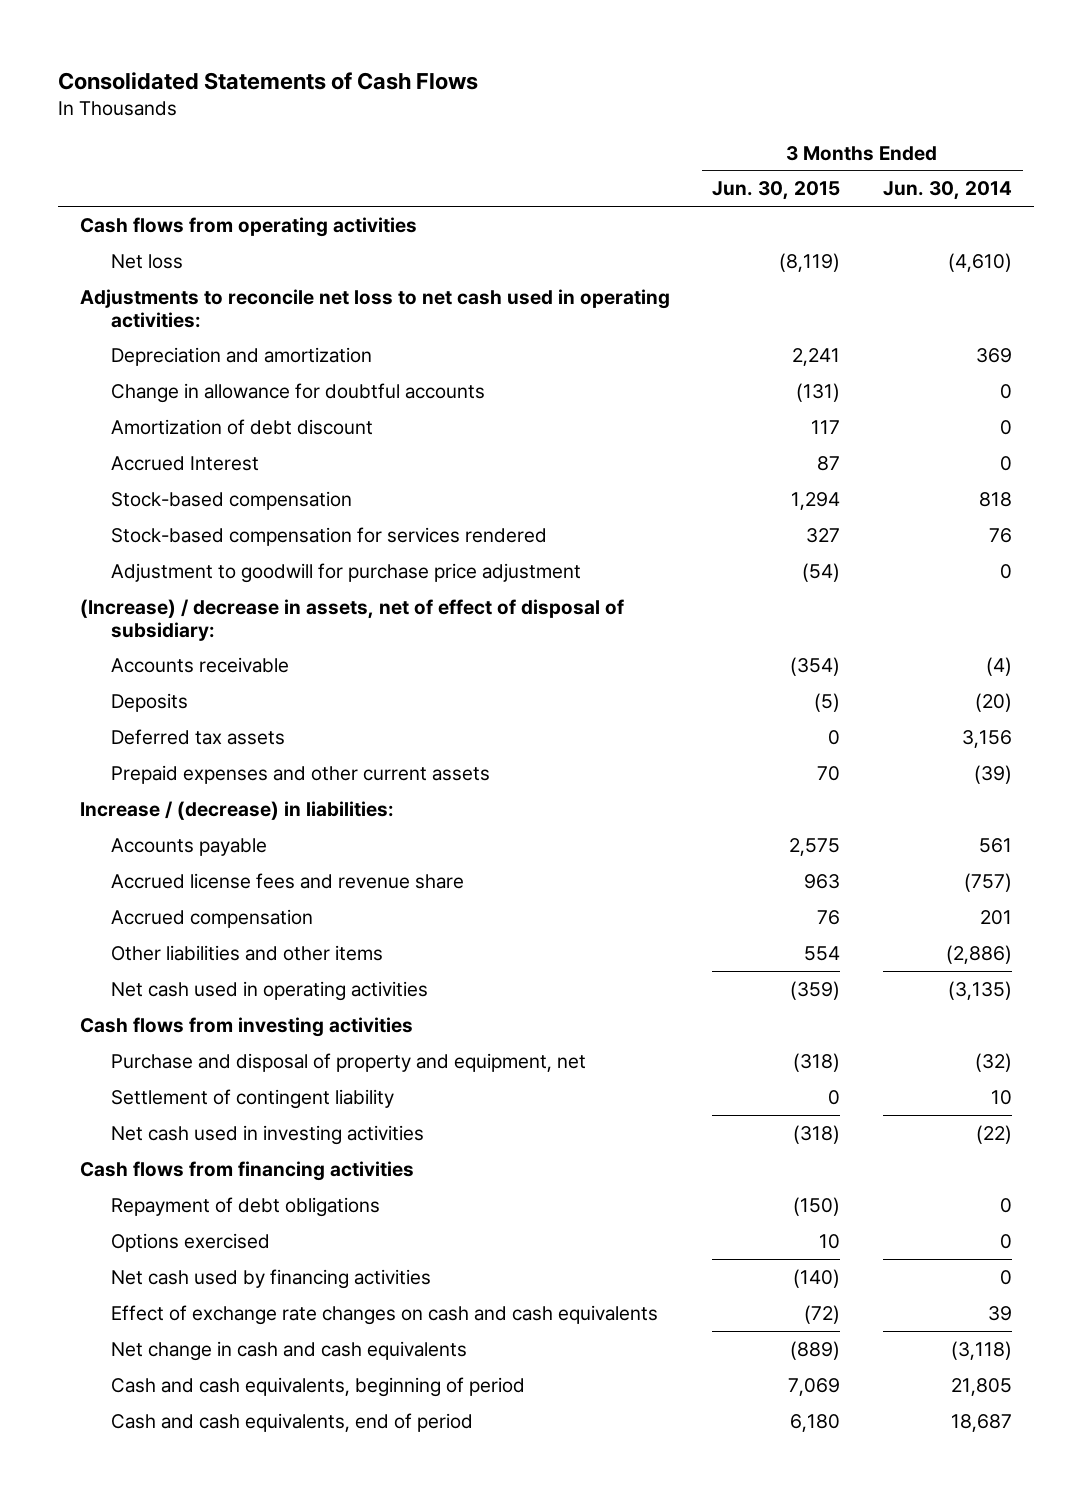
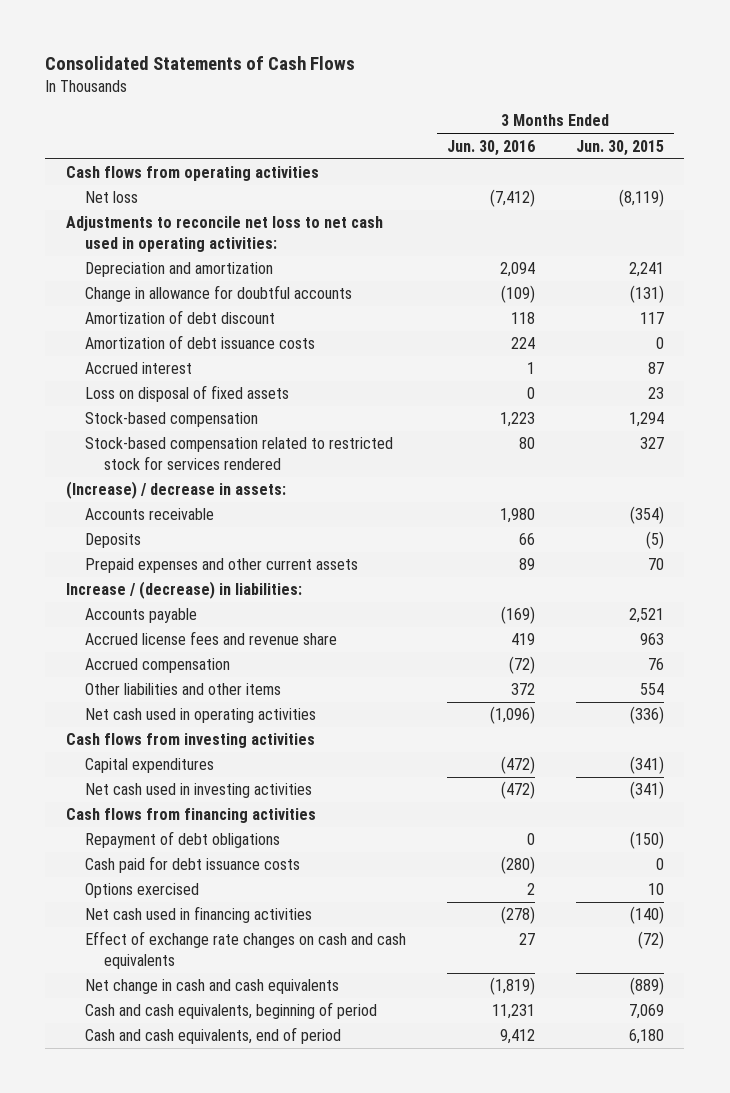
- | 3 Months Ended Jun. 30, 2015 | 3 Months Ended Jun. 30, 2014
+ | 3 Months Ended Jun. 30, 2016 | 3 Months Ended Jun. 30, 2015
- Accrued Interest | 87 | 0
+ Amortization of debt issuance costs | 224 | 0
+ Accrued interest | 1 | 87
+ Loss on disposal of fixed assets | 0 | 23
- Stock-based compensation for services rendered | 327 | 76
- Adjustment to goodwill for purchase price adjustment | (54) | 0
- (Increase) / decrease in assets, net of effect of disposal of subsidiary:
+ Stock-based compensation related to restricted stock for services rendered | 80 | 327
+ (Increase) / decrease in assets:
- Deferred tax assets | 0 | 3,156
- Accounts payable | 2,575 | 561
+ Accounts payable | (169) | 2,521
- Net cash used in operating activities | (359) | (3,135)
+ Net cash used in operating activities | (1,096) | (336)
- Purchase and disposal of property and equipment, net | (318) | (32)
- Settlement of contingent liability | 0 | 10
- Net cash used in investing activities | (318) | (22)
+ Capital expenditures | (472) | (341)
+ Net cash used in investing activities | (472) | (341)
+ Cash paid for debt issuance costs | (280) | 0
- Net cash used by financing activities | (140) | 0
+ Net cash used in financing activities | (278) | (140)

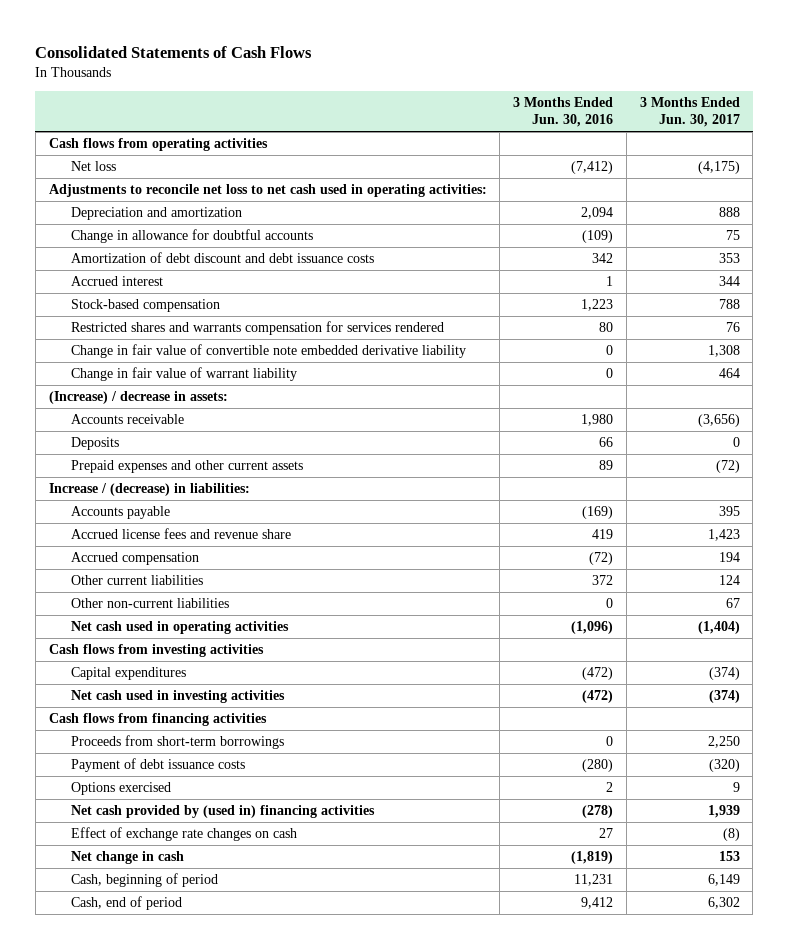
- | 3 Months Ended Jun. 30, 2016 | 3 Months Ended Jun. 30, 2015
+ | 3 Months Ended Jun. 30, 2016 | 3 Months Ended Jun. 30, 2017
- Amortization of debt discount | 118 | 117
- Amortization of debt issuance costs | 224 | 0
+ Amortization of debt discount and debt issuance costs | 342 | 353
- Loss on disposal of fixed assets | 0 | 23
- Stock-based compensation related to restricted stock for services rendered | 80 | 327
+ Restricted shares and warrants compensation for services rendered | 80 | 76
+ Change in fair value of convertible note embedded derivative liability | 0 | 1,308
+ Change in fair value of warrant liability | 0 | 464
- Other liabilities and other items | 372 | 554
+ Other current liabilities | 372 | 124
+ Other non-current liabilities | 0 | 67
- Repayment of debt obligations | 0 | (150)
- Cash paid for debt issuance costs | (280) | 0
+ Proceeds from short-term borrowings | 0 | 2,250
+ Payment of debt issuance costs | (280) | (320)
- Net cash used in financing activities | (278) | (140)
- Effect of exchange rate changes on cash and cash equivalents | 27 | (72)
- Net change in cash and cash equivalents | (1,819) | (889)
- Cash and cash equivalents, beginning of period | 11,231 | 7,069
- Cash and cash equivalents, end of period | 9,412 | 6,180
+ Net cash provided by (used in) financing activities | (278) | 1,939
+ Effect of exchange rate changes on cash | 27 | (8)
+ Net change in cash | (1,819) | 153
+ Cash, beginning of period | 11,231 | 6,149
+ Cash, end of period | 9,412 | 6,302

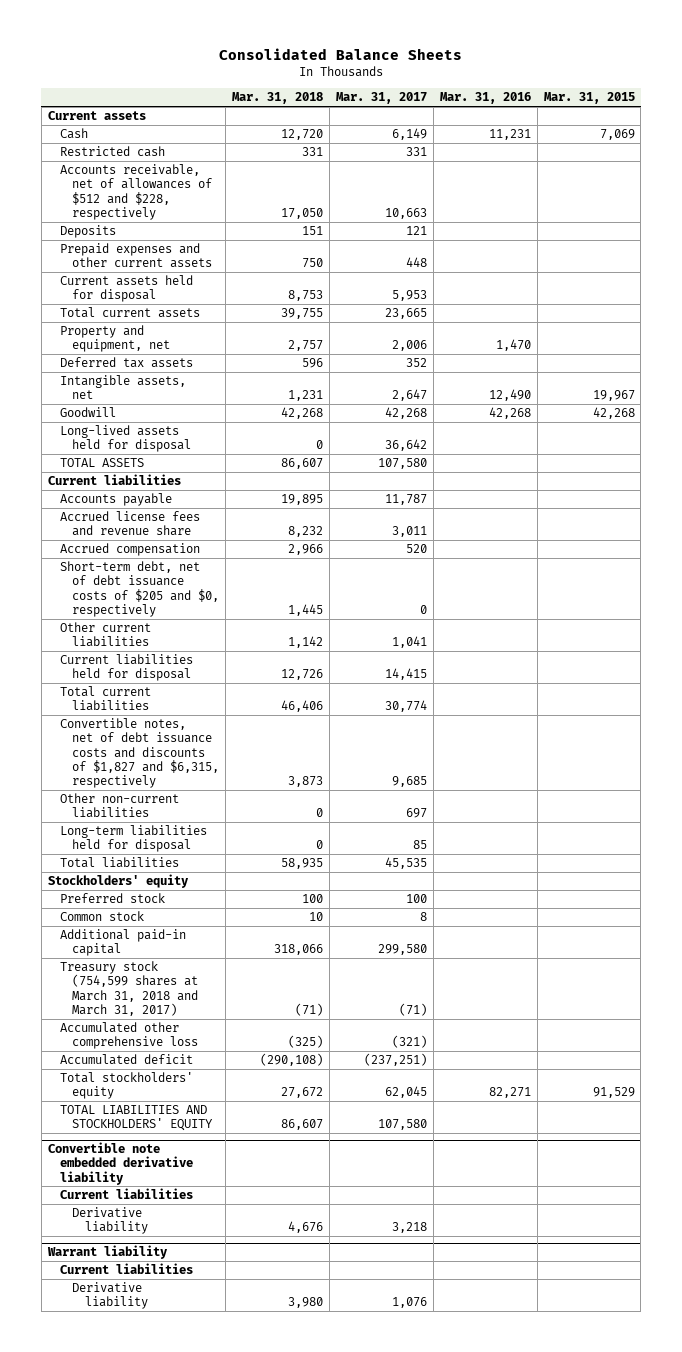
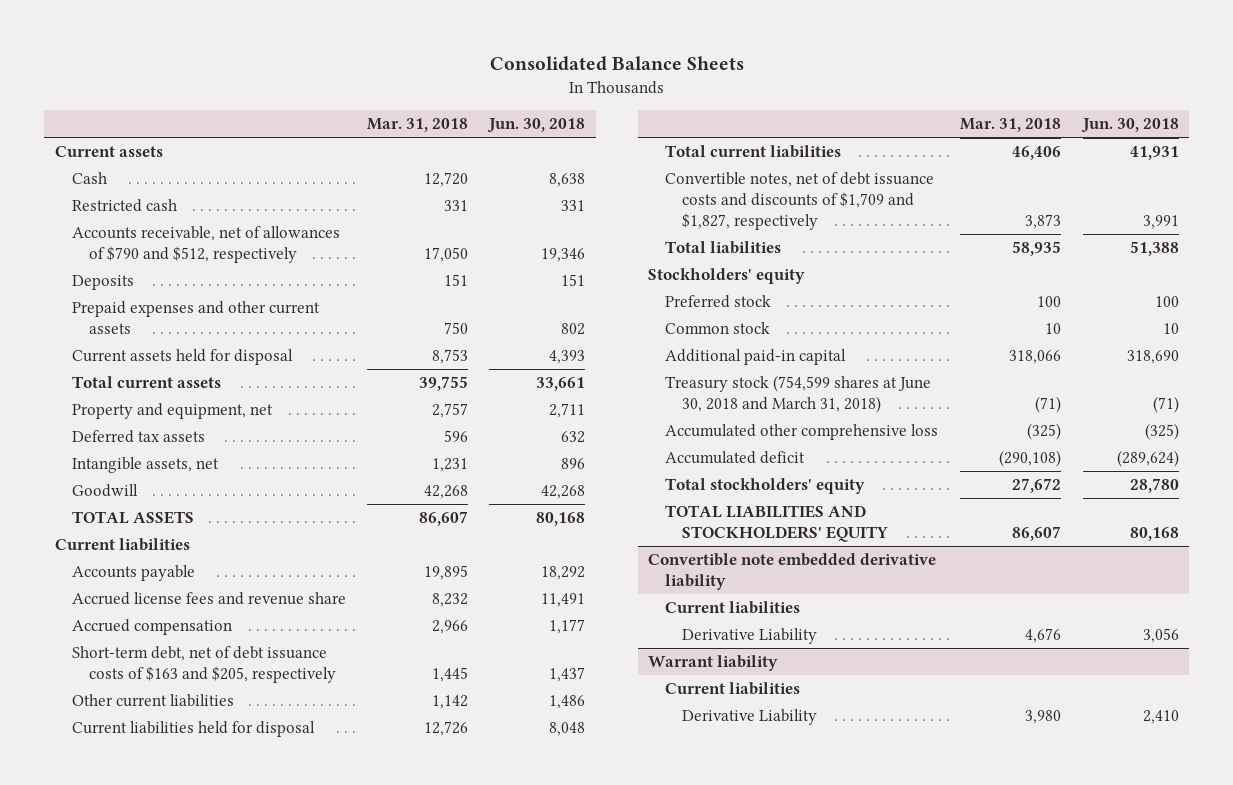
- | Mar. 31, 2018 | Mar. 31, 2017 | Mar. 31, 2016 | Mar. 31, 2015
+ | Mar. 31, 2018 | Jun. 30, 2018
- Accounts receivable, net of allowances of $512 and $228, respectively | 17,050 | 10,663 | |
+ Accounts receivable, net of allowances of $790 and $512, respectively | 17,050 | 19,346
- Long-lived assets held for disposal | 0 | 36,642 | |
- Short-term debt, net of debt issuance costs of $205 and $0, respectively | 1,445 | 0 | |
+ Short-term debt, net of debt issuance costs of $163 and $205, respectively | 1,445 | 1,437
- Convertible notes, net of debt issuance costs and discounts of $1,827 and $6,315, respectively | 3,873 | 9,685 | |
- Other non-current liabilities | 0 | 697 | |
- Long-term liabilities held for disposal | 0 | 85 | |
+ Convertible notes, net of debt issuance costs and discounts of $1,709 and $1,827, respectively | 3,873 | 3,991
- Treasury stock (754,599 shares at March 31, 2018 and March 31, 2017) | (71) | (71) | |
+ Treasury stock (754,599 shares at June 30, 2018 and March 31, 2018) | (71) | (71)
@ Convertible note embedded derivative liability
- Derivative liability | 4,676 | 3,218 | |
+ Derivative Liability | 4,676 | 3,056
@ Warrant liability
- Derivative liability | 3,980 | 1,076 | |
+ Derivative Liability | 3,980 | 2,410

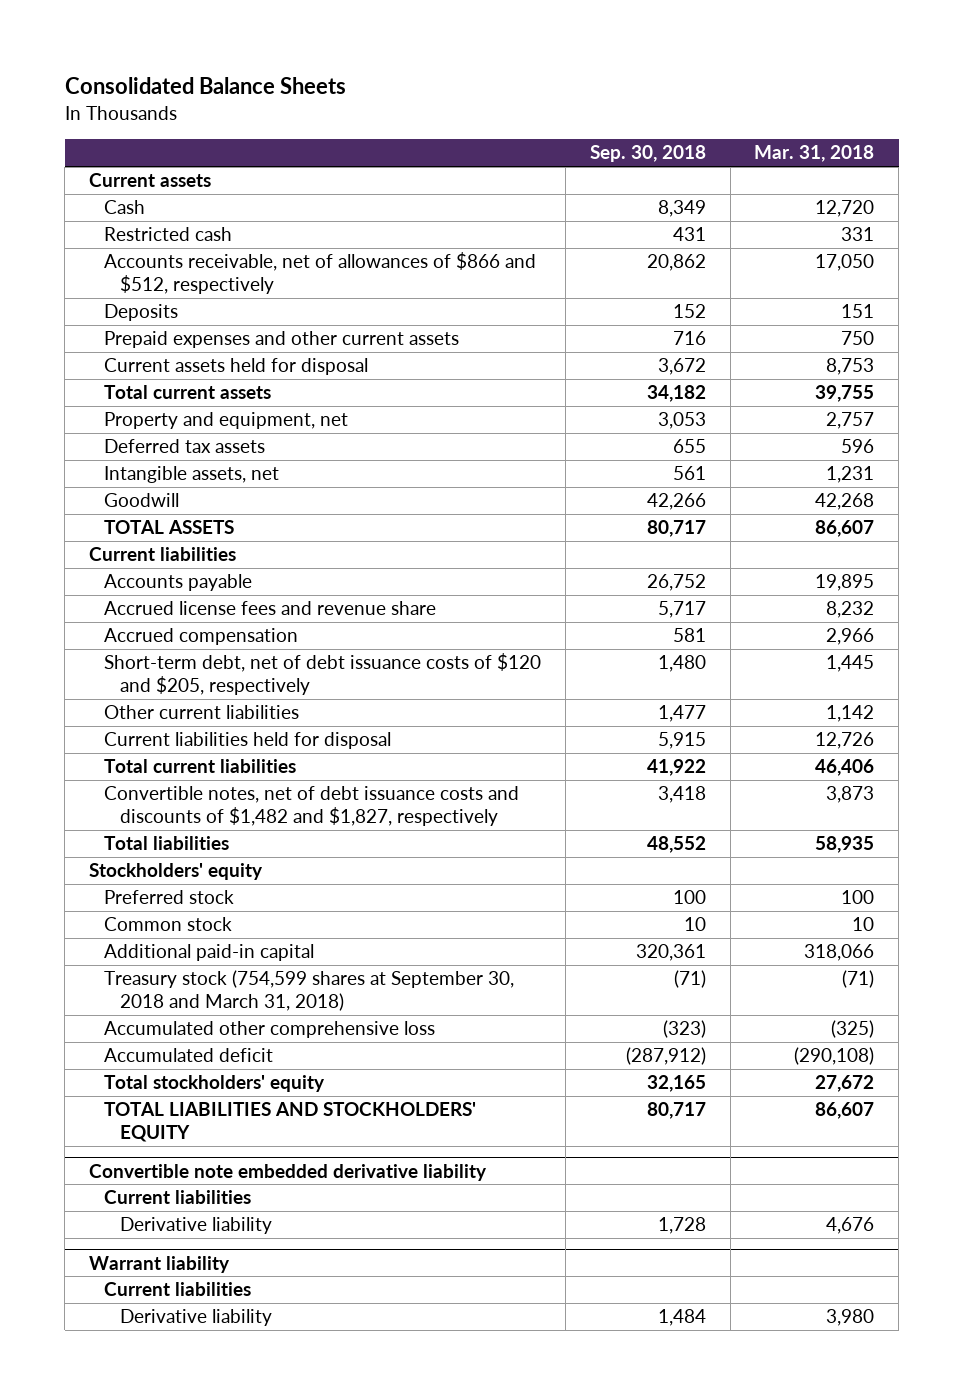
- | Mar. 31, 2018 | Jun. 30, 2018
+ | Sep. 30, 2018 | Mar. 31, 2018
- Accounts receivable, net of allowances of $790 and $512, respectively | 17,050 | 19,346
+ Accounts receivable, net of allowances of $866 and $512, respectively | 20,862 | 17,050
- Short-term debt, net of debt issuance costs of $163 and $205, respectively | 1,445 | 1,437
+ Short-term debt, net of debt issuance costs of $120 and $205, respectively | 1,480 | 1,445
- Convertible notes, net of debt issuance costs and discounts of $1,709 and $1,827, respectively | 3,873 | 3,991
+ Convertible notes, net of debt issuance costs and discounts of $1,482 and $1,827, respectively | 3,418 | 3,873
- Treasury stock (754,599 shares at June 30, 2018 and March 31, 2018) | (71) | (71)
+ Treasury stock (754,599 shares at September 30, 2018 and March 31, 2018) | (71) | (71)
@ Convertible note embedded derivative liability
- Derivative Liability | 4,676 | 3,056
+ Derivative liability | 1,728 | 4,676
@ Warrant liability
- Derivative Liability | 3,980 | 2,410
+ Derivative liability | 1,484 | 3,980

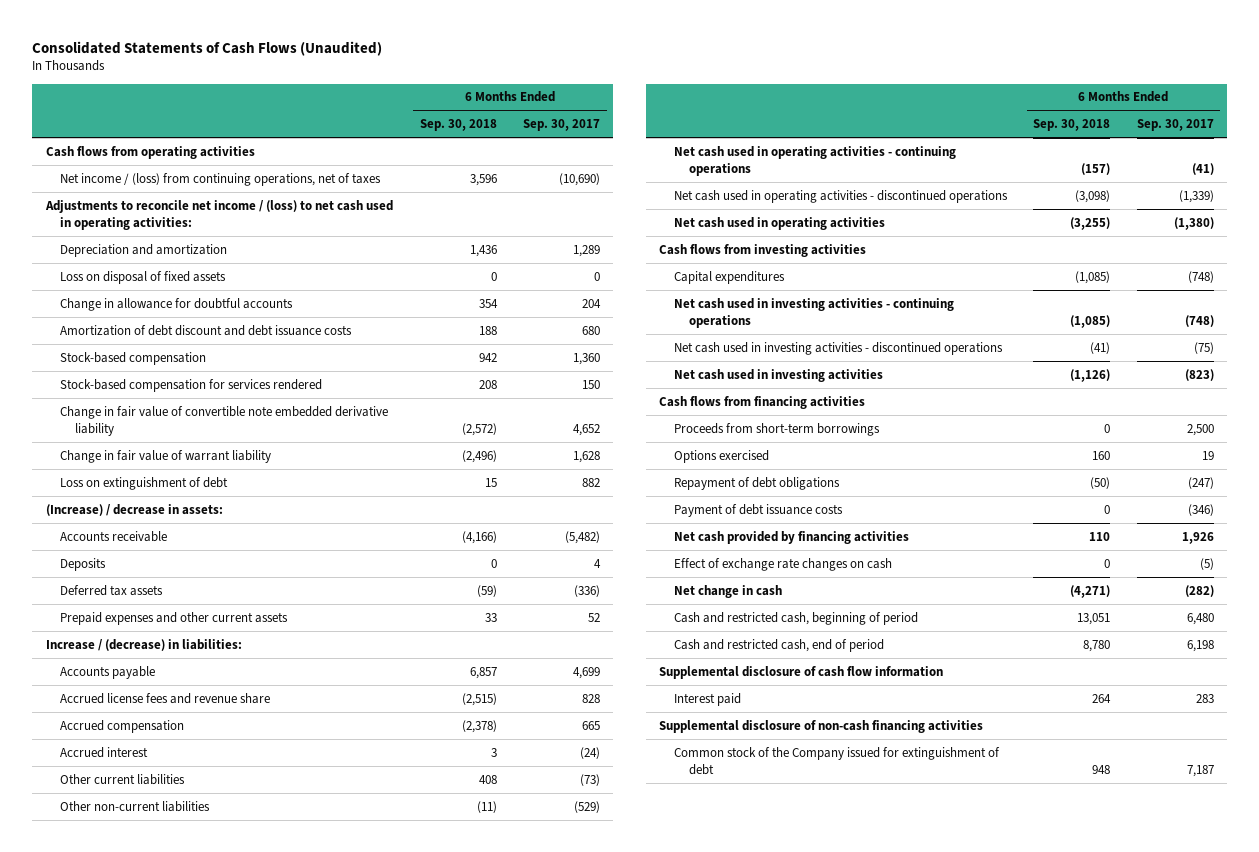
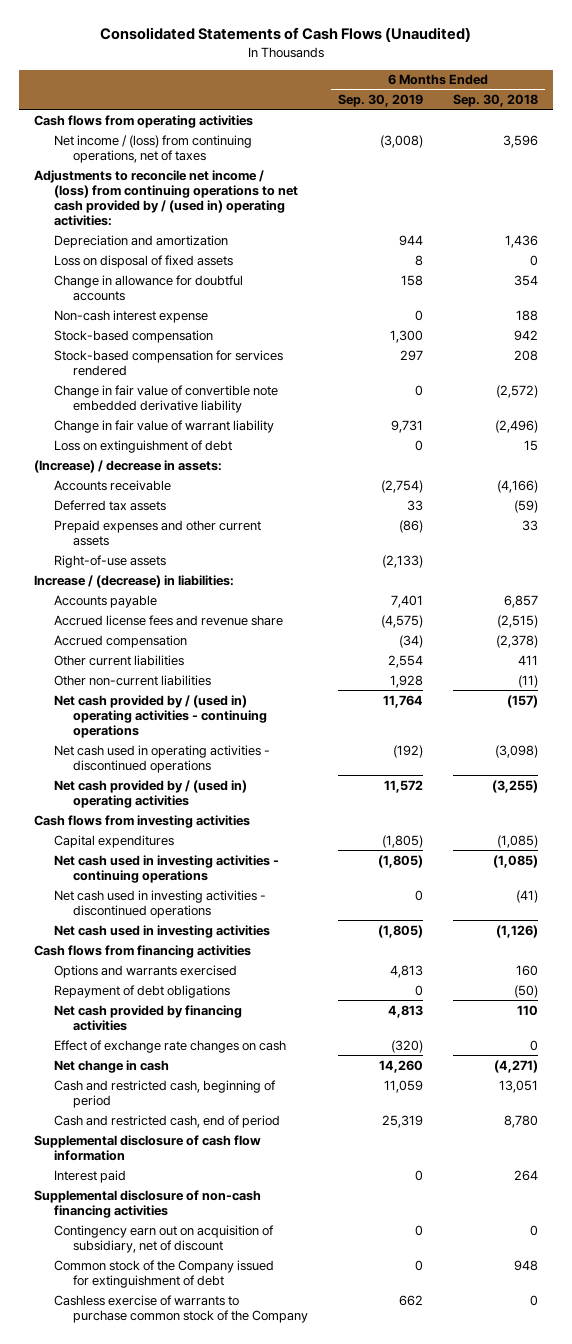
- | 6 Months Ended Sep. 30, 2018 | 6 Months Ended Sep. 30, 2017
+ | 6 Months Ended Sep. 30, 2019 | 6 Months Ended Sep. 30, 2018
- Adjustments to reconcile net income / (loss) to net cash used in operating activities:
+ Adjustments to reconcile net income / (loss) from continuing operations to net cash provided by / (used in) operating activities:
- Amortization of debt discount and debt issuance costs | 188 | 680
+ Non-cash interest expense | 0 | 188
- Deposits | 0 | 4
+ Right-of-use assets | (2,133) |
- Accrued interest | 3 | (24)
- Other current liabilities | 408 | (73)
+ Other current liabilities | 2,554 | 411
- Net cash used in operating activities - continuing operations | (157) | (41)
+ Net cash provided by / (used in) operating activities - continuing operations | 11,764 | (157)
- Net cash used in operating activities | (3,255) | (1,380)
+ Net cash provided by / (used in) operating activities | 11,572 | (3,255)
- Proceeds from short-term borrowings | 0 | 2,500
- Options exercised | 160 | 19
+ Options and warrants exercised | 4,813 | 160
- Payment of debt issuance costs | 0 | (346)
+ Contingency earn out on acquisition of subsidiary, net of discount | 0 | 0
+ Cashless exercise of warrants to purchase common stock of the Company | 662 | 0

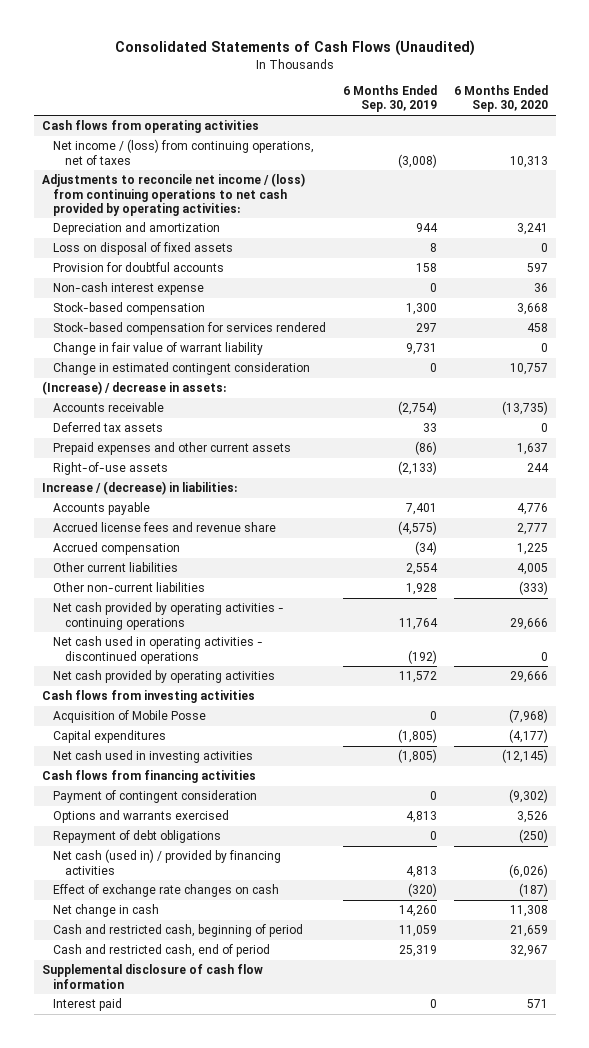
- | 6 Months Ended Sep. 30, 2019 | 6 Months Ended Sep. 30, 2018
+ | 6 Months Ended Sep. 30, 2019 | 6 Months Ended Sep. 30, 2020
- Adjustments to reconcile net income / (loss) from continuing operations to net cash provided by / (used in) operating activities:
+ Adjustments to reconcile net income / (loss) from continuing operations to net cash provided by operating activities:
- Change in allowance for doubtful accounts | 158 | 354
+ Provision for doubtful accounts | 158 | 597
- Change in fair value of convertible note embedded derivative liability | 0 | (2,572)
- Loss on extinguishment of debt | 0 | 15
+ Change in estimated contingent consideration | 0 | 10,757
- Net cash provided by / (used in) operating activities - continuing operations | 11,764 | (157)
+ Net cash provided by operating activities - continuing operations | 11,764 | 29,666
- Net cash provided by / (used in) operating activities | 11,572 | (3,255)
+ Net cash provided by operating activities | 11,572 | 29,666
+ Acquisition of Mobile Posse | 0 | (7,968)
- Net cash used in investing activities - continuing operations | (1,805) | (1,085)
- Net cash used in investing activities - discontinued operations | 0 | (41)
+ Payment of contingent consideration | 0 | (9,302)
- Net cash provided by financing activities | 4,813 | 110
+ Net cash (used in) / provided by financing activities | 4,813 | (6,026)
- Supplemental disclosure of non-cash financing activities
- Contingency earn out on acquisition of subsidiary, net of discount | 0 | 0
- Common stock of the Company issued for extinguishment of debt | 0 | 948
- Cashless exercise of warrants to purchase common stock of the Company | 662 | 0

